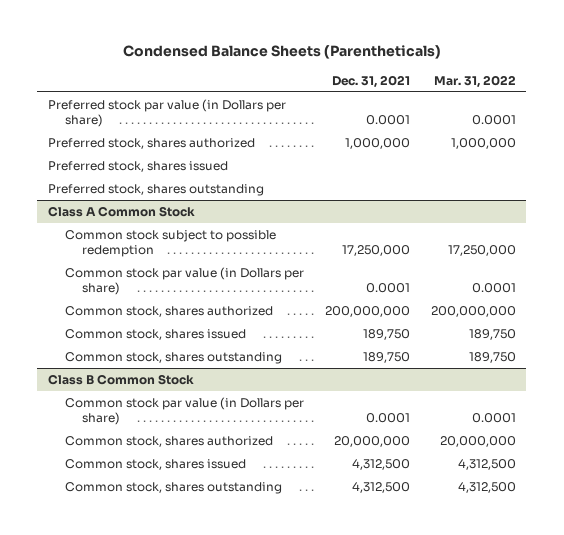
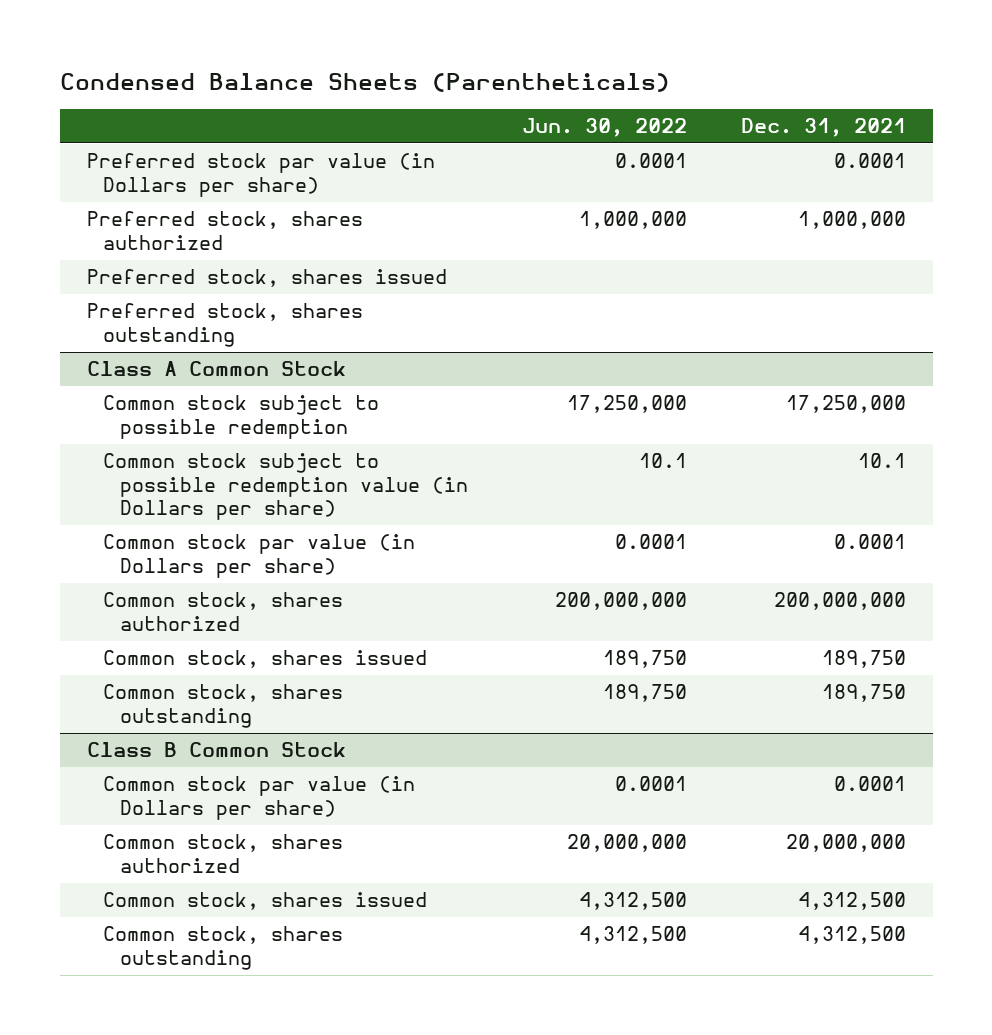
- | Dec. 31, 2021 | Mar. 31, 2022
+ | Jun. 30, 2022 | Dec. 31, 2021
@ Class A Common Stock
+ Common stock subject to possible redemption value (in Dollars per share) | 10.1 | 10.1

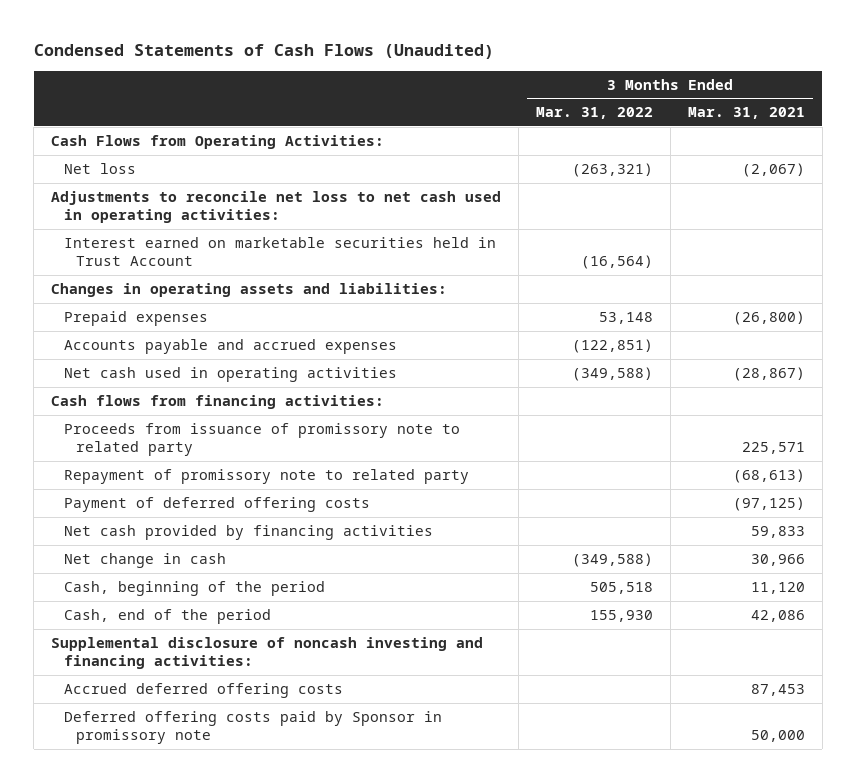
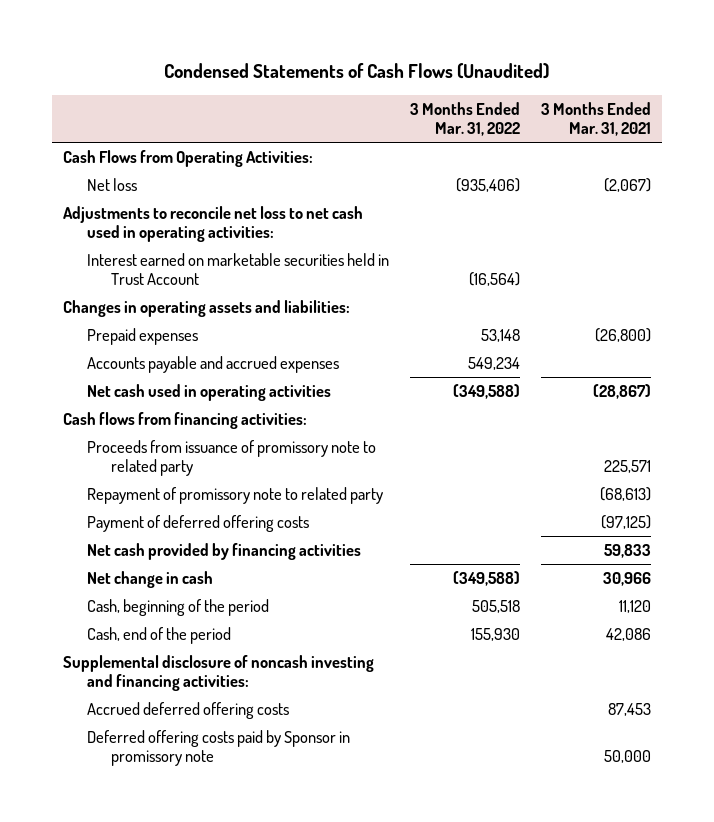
- Net loss | (263,321) | (2,067)
+ Net loss | (935,406) | (2,067)
- Accounts payable and accrued expenses | (122,851) |
+ Accounts payable and accrued expenses | 549,234 |

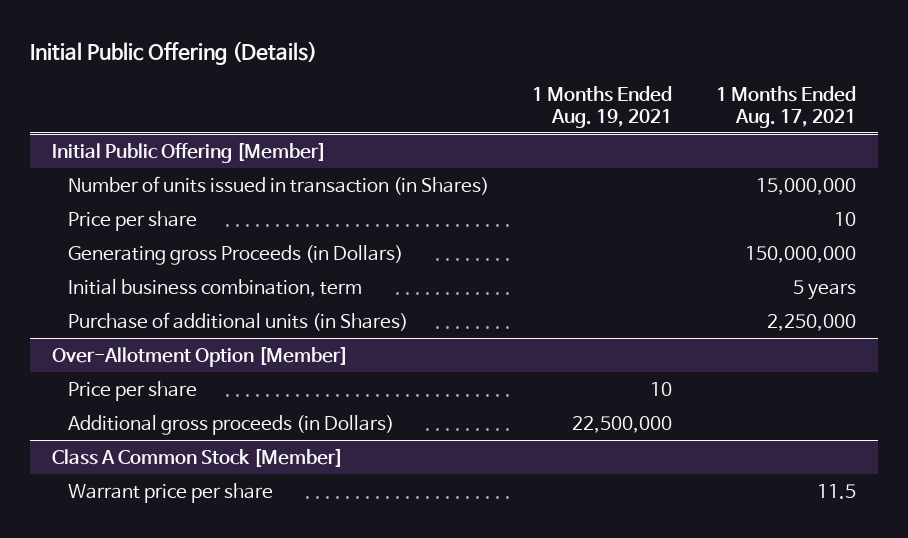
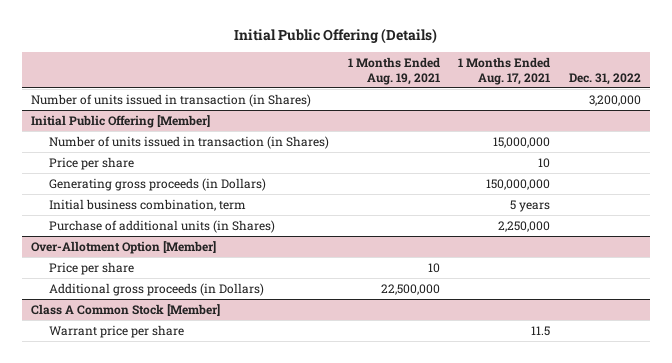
- | 1 Months Ended Aug. 19, 2021 | 1 Months Ended Aug. 17, 2021
+ | 1 Months Ended Aug. 19, 2021 | 1 Months Ended Aug. 17, 2021 | Dec. 31, 2022
+ Number of units issued in transaction (in Shares) | | | 3,200,000
@ Initial Public Offering [Member]
- Generating gross Proceeds (in Dollars) | | 150,000,000
+ Generating gross proceeds (in Dollars) | | 150,000,000 |

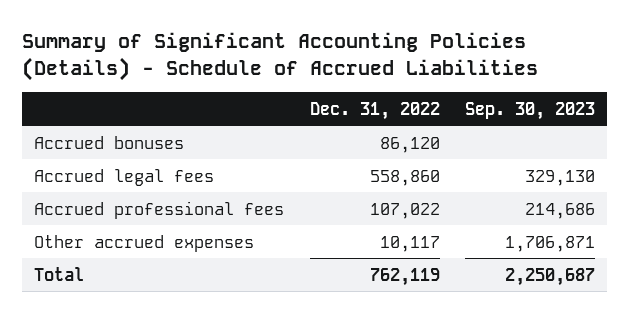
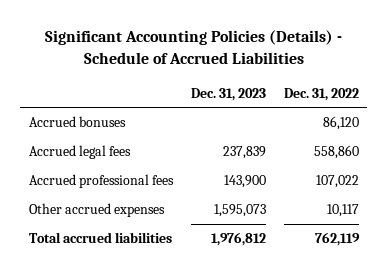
- Summary of Significant Accounting Policies (Details) - Schedule of Accrued Liabilities
+ Significant Accounting Policies (Details) - Schedule of Accrued Liabilities
- | Dec. 31, 2022 | Sep. 30, 2023
+ | Dec. 31, 2023 | Dec. 31, 2022
- Total | 762,119 | 2,250,687
+ Total accrued liabilities | 1,976,812 | 762,119

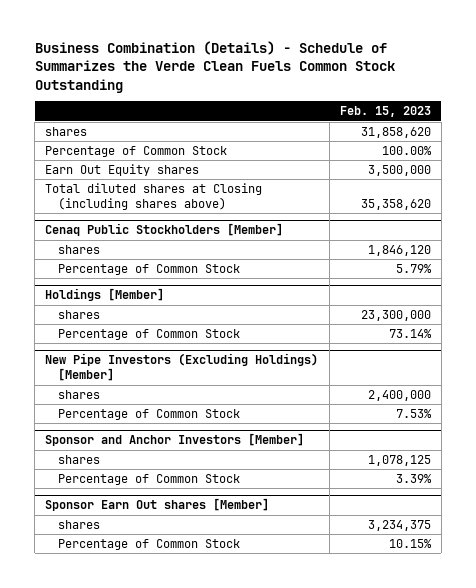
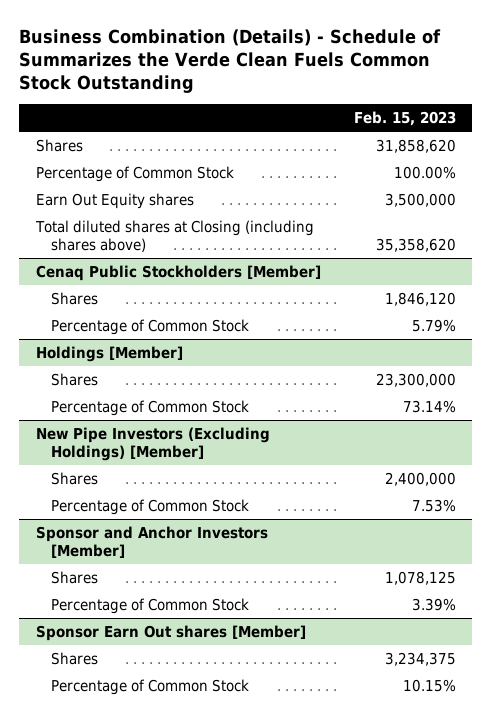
- shares | 31,858,620
+ Shares | 31,858,620
@ Cenaq Public Stockholders [Member]
- shares | 1,846,120
+ Shares | 1,846,120
@ Holdings [Member]
- shares | 23,300,000
+ Shares | 23,300,000
@ New Pipe Investors (Excluding Holdings) [Member]
- shares | 2,400,000
+ Shares | 2,400,000
@ Sponsor and Anchor Investors [Member]
- shares | 1,078,125
+ Shares | 1,078,125
@ Sponsor Earn Out shares [Member]
- shares | 3,234,375
+ Shares | 3,234,375

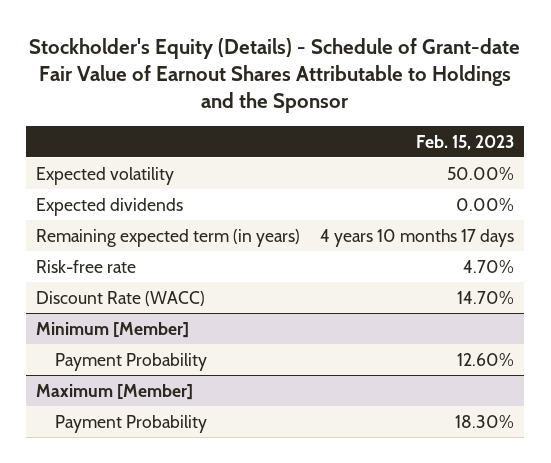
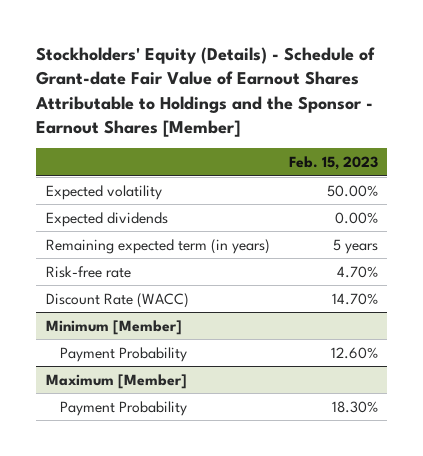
- Stockholder's Equity (Details) - Schedule of Grant-date Fair Value of Earnout Shares Attributable to Holdings and the Sponsor
+ Stockholders' Equity (Details) - Schedule of Grant-date Fair Value of Earnout Shares Attributable to Holdings and the Sponsor - Earnout Shares [Member]
- Remaining expected term (in years) | 4 years 10 months 17 days
+ Remaining expected term (in years) | 5 years

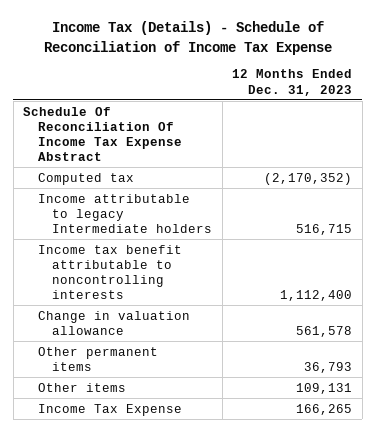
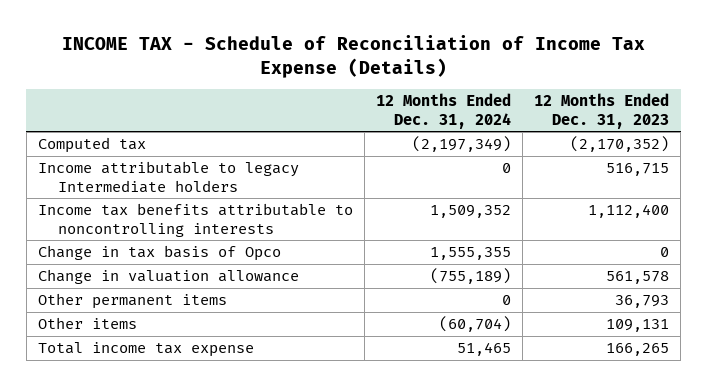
- Income Tax (Details) - Schedule of Reconciliation of Income Tax Expense
+ INCOME TAX - Schedule of Reconciliation of Income Tax Expense (Details)
- | 12 Months Ended Dec. 31, 2023
+ | 12 Months Ended Dec. 31, 2024 | 12 Months Ended Dec. 31, 2023
- Schedule Of Reconciliation Of Income Tax Expense Abstract
- Income tax benefit attributable to noncontrolling interests | 1,112,400
+ Income tax benefits attributable to noncontrolling interests | 1,509,352 | 1,112,400
+ Change in tax basis of Opco | 1,555,355 | 0
- Income Tax Expense | 166,265
+ Total income tax expense | 51,465 | 166,265

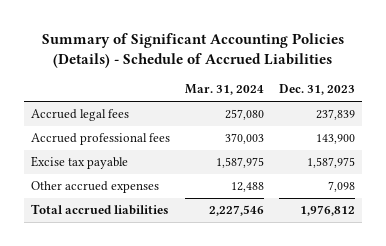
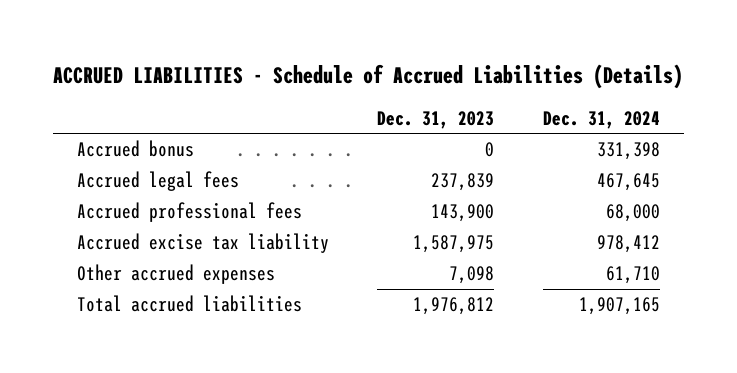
- Summary of Significant Accounting Policies (Details) - Schedule of Accrued Liabilities
+ ACCRUED LIABILITIES - Schedule of Accrued Liabilities (Details)
- | Mar. 31, 2024 | Dec. 31, 2023
+ | Dec. 31, 2023 | Dec. 31, 2024
+ Accrued bonus | 0 | 331,398
- Excise tax payable | 1,587,975 | 1,587,975
+ Accrued excise tax liability | 1,587,975 | 978,412

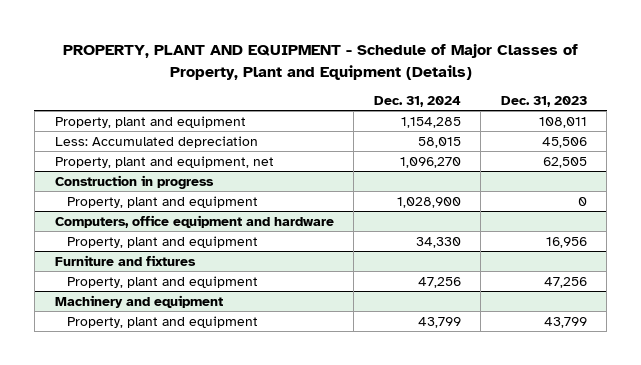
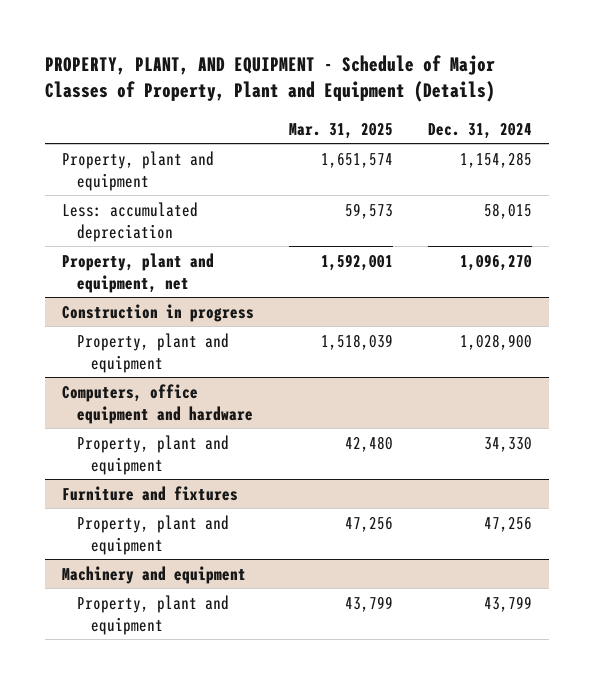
- PROPERTY, PLANT AND EQUIPMENT - Schedule of Major Classes of Property, Plant and Equipment (Details)
+ PROPERTY, PLANT, AND EQUIPMENT - Schedule of Major Classes of Property, Plant and Equipment (Details)
- | Dec. 31, 2024 | Dec. 31, 2023
+ | Mar. 31, 2025 | Dec. 31, 2024
- Less: Accumulated depreciation | 58,015 | 45,506
+ Less: accumulated depreciation | 59,573 | 58,015

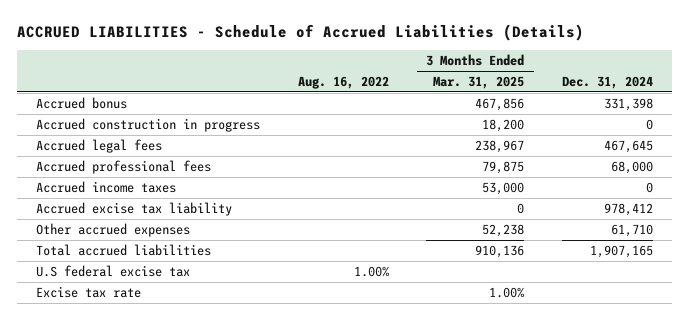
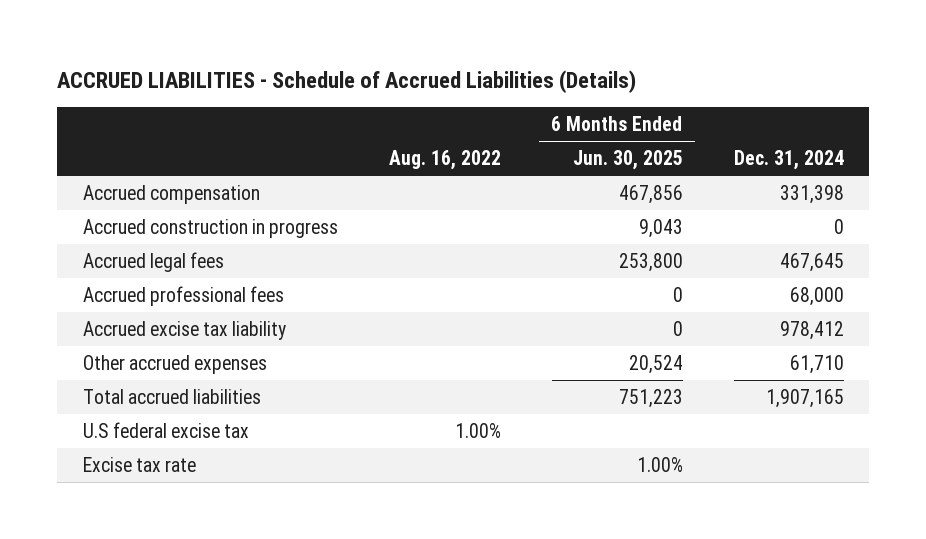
- | Aug. 16, 2022 | 3 Months Ended Mar. 31, 2025 | Dec. 31, 2024
+ | Aug. 16, 2022 | 6 Months Ended Jun. 30, 2025 | Dec. 31, 2024
- Accrued bonus | | 467,856 | 331,398
+ Accrued compensation | | 467,856 | 331,398
- Accrued income taxes | | 53,000 | 0

